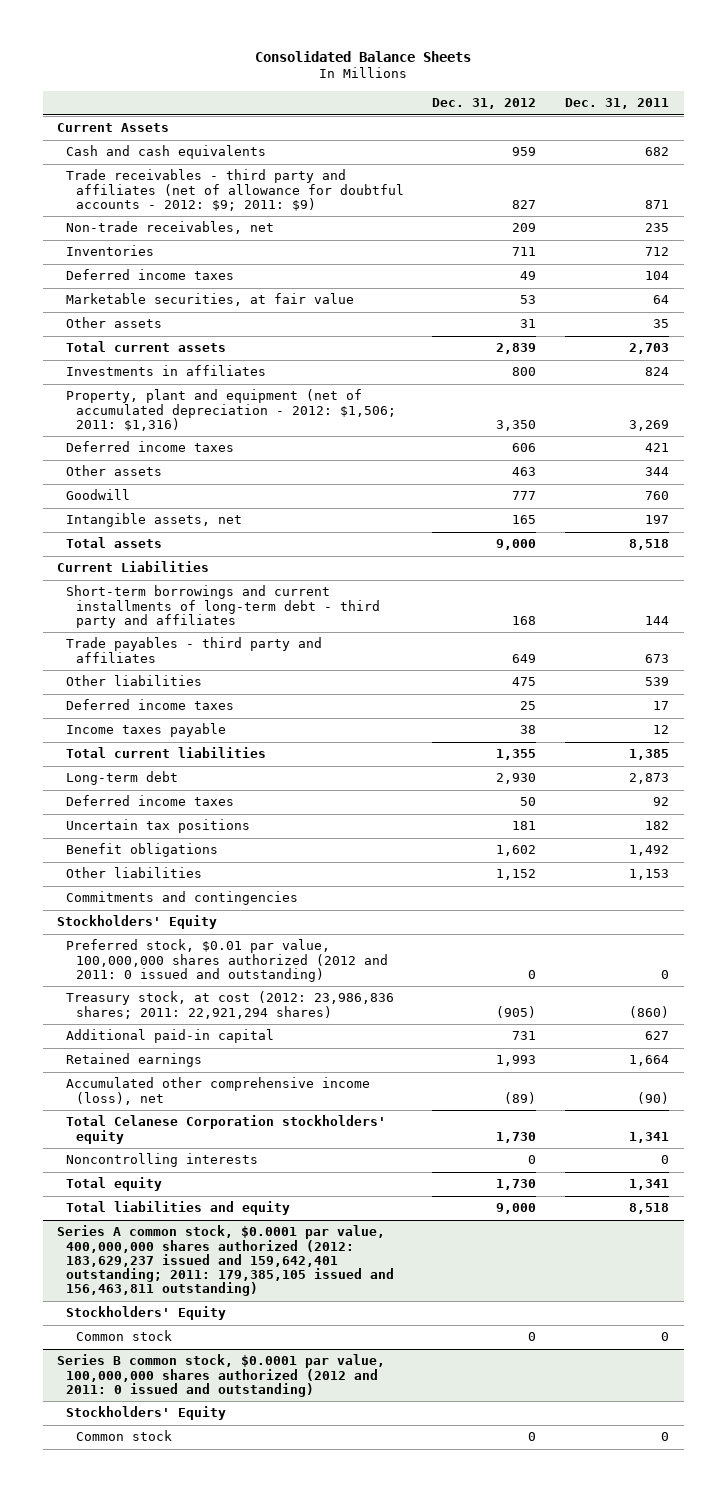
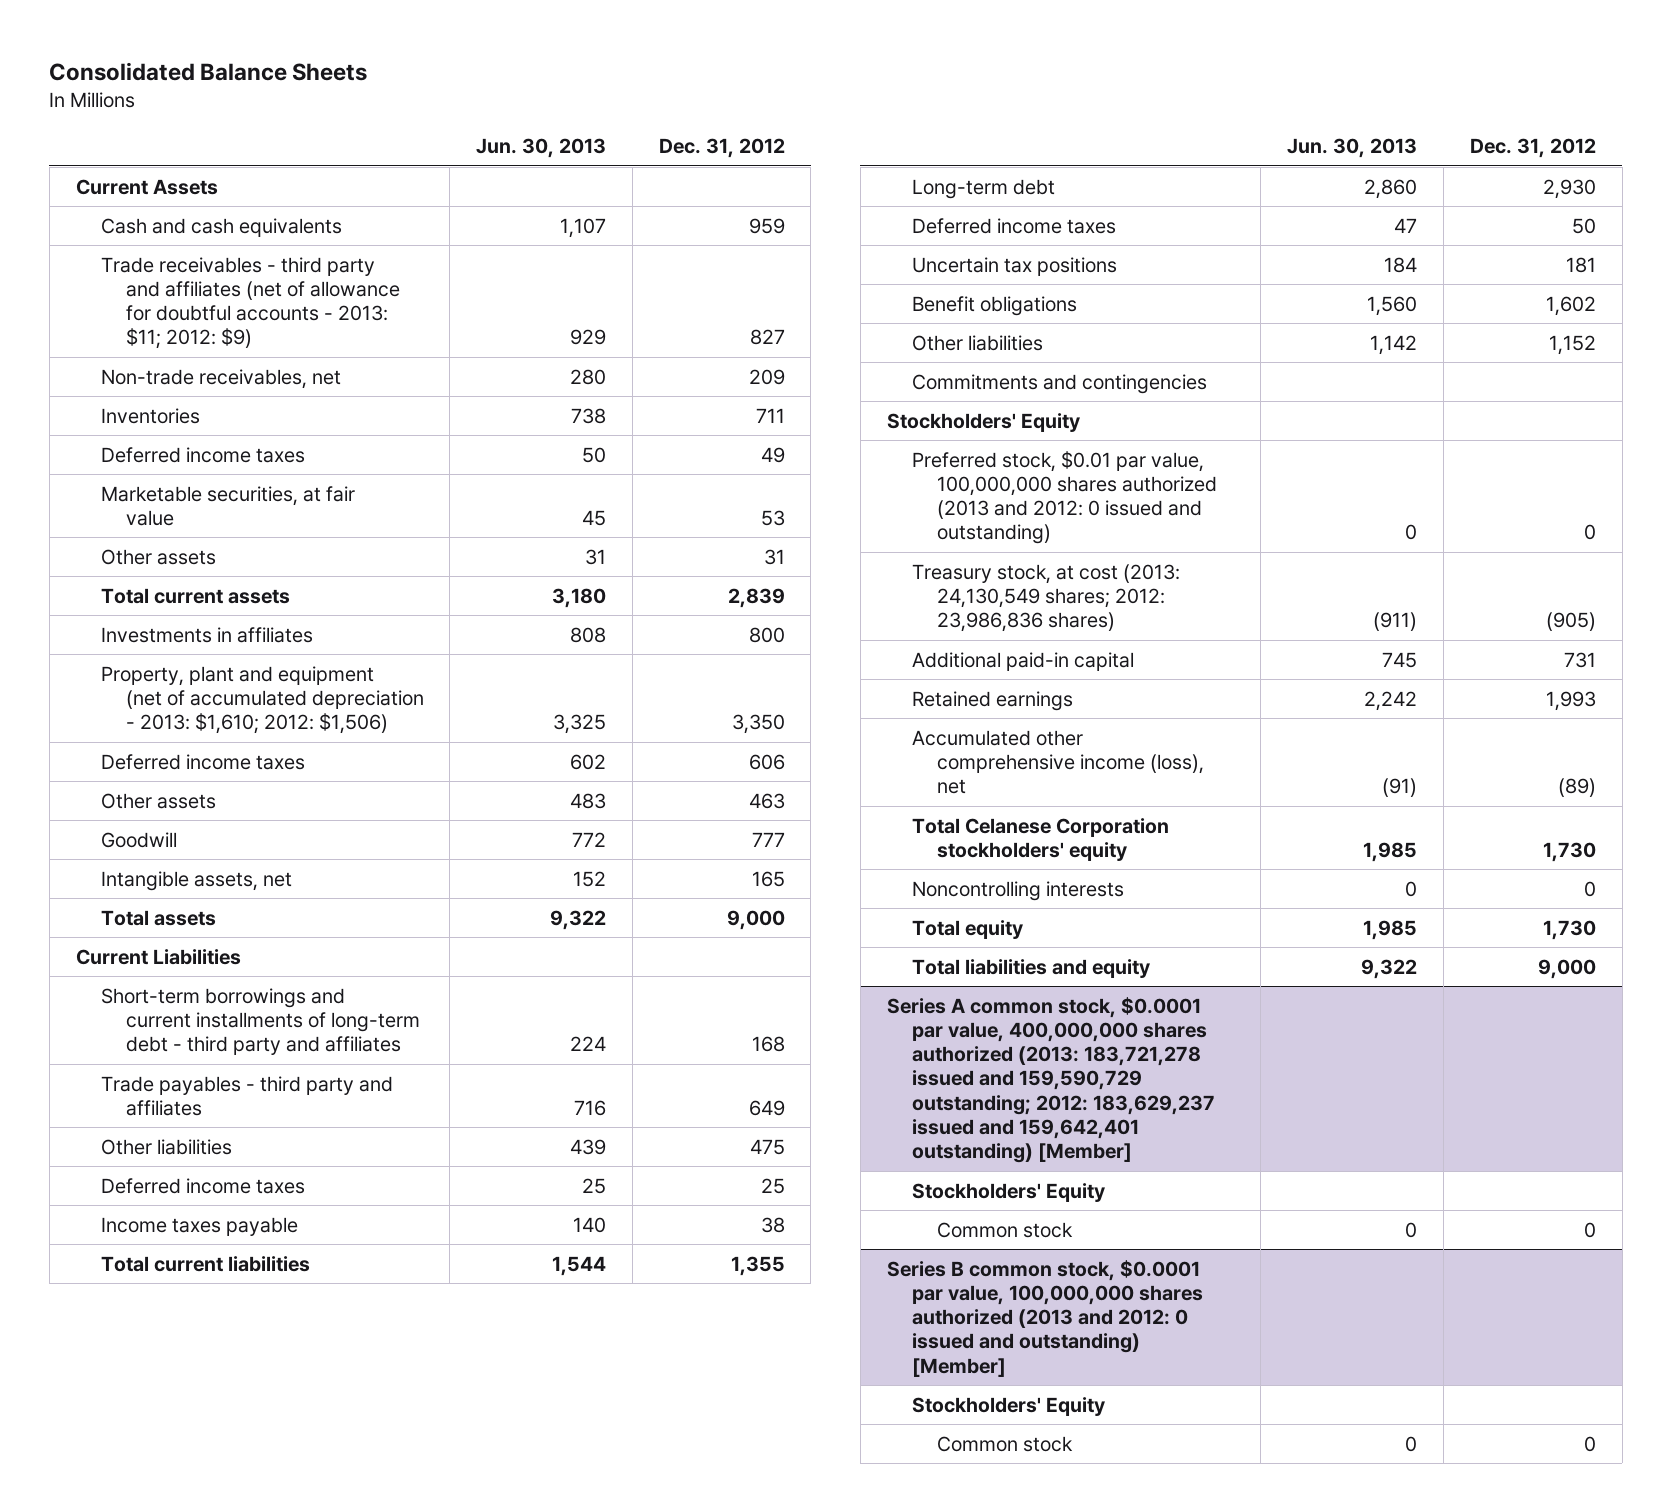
- | Dec. 31, 2012 | Dec. 31, 2011
+ | Jun. 30, 2013 | Dec. 31, 2012
- Trade receivables - third party and affiliates (net of allowance for doubtful accounts - 2012: $9; 2011: $9) | 827 | 871
+ Trade receivables - third party and affiliates (net of allowance for doubtful accounts - 2013: $11; 2012: $9) | 929 | 827
- Property, plant and equipment (net of accumulated depreciation - 2012: $1,506; 2011: $1,316) | 3,350 | 3,269
+ Property, plant and equipment (net of accumulated depreciation - 2013: $1,610; 2012: $1,506) | 3,325 | 3,350
- Preferred stock, $0.01 par value, 100,000,000 shares authorized (2012 and 2011: 0 issued and outstanding) | 0 | 0
- Treasury stock, at cost (2012: 23,986,836 shares; 2011: 22,921,294 shares) | (905) | (860)
+ Preferred stock, $0.01 par value, 100,000,000 shares authorized (2013 and 2012: 0 issued and outstanding) | 0 | 0
+ Treasury stock, at cost (2013: 24,130,549 shares; 2012: 23,986,836 shares) | (911) | (905)
- Series A common stock, $0.0001 par value, 400,000,000 shares authorized (2012: 183,629,237 issued and 159,642,401 outstanding; 2011: 179,385,105 issued and 156,463,811 outstanding)
+ Series A common stock, $0.0001 par value, 400,000,000 shares authorized (2013: 183,721,278 issued and 159,590,729 outstanding; 2012: 183,629,237 issued and 159,642,401 outstanding) [Member]
- Series B common stock, $0.0001 par value, 100,000,000 shares authorized (2012 and 2011: 0 issued and outstanding)
+ Series B common stock, $0.0001 par value, 100,000,000 shares authorized (2013 and 2012: 0 issued and outstanding) [Member]

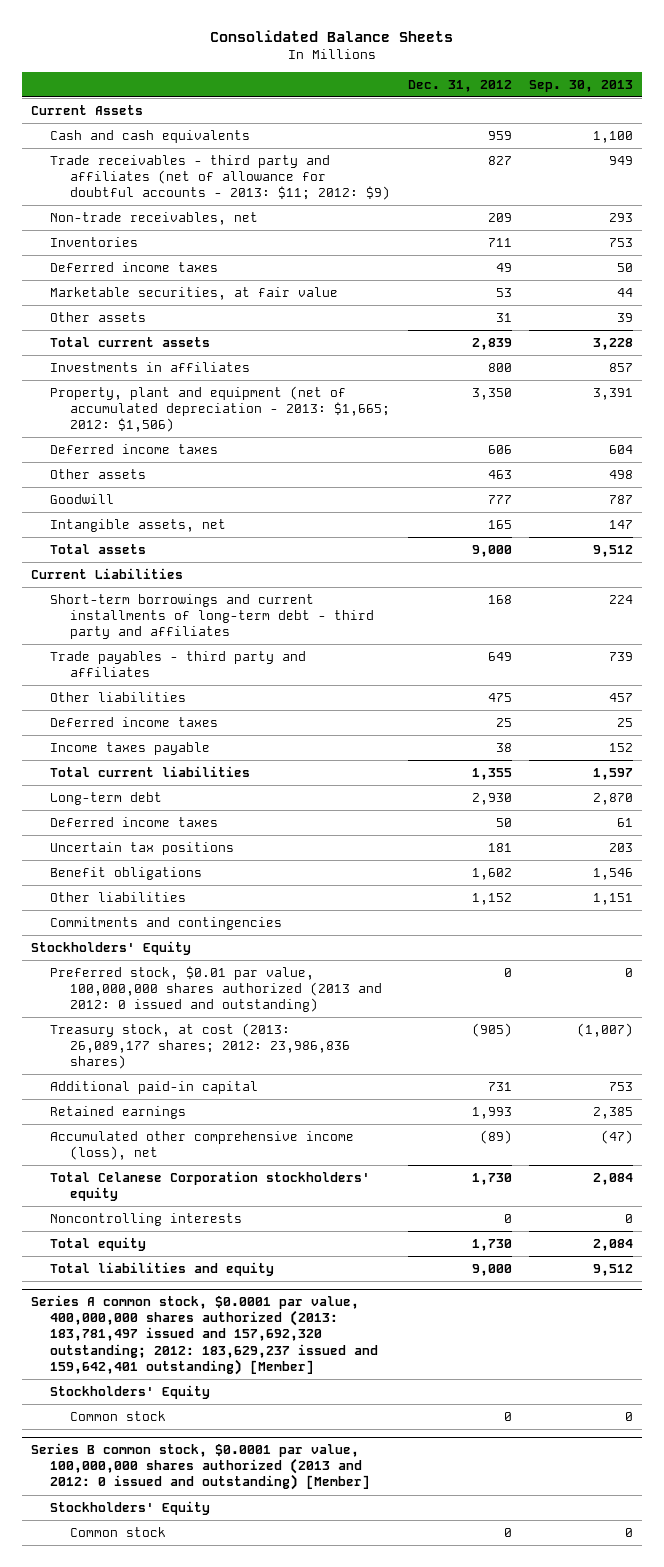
- | Jun. 30, 2013 | Dec. 31, 2012
+ | Dec. 31, 2012 | Sep. 30, 2013
- Property, plant and equipment (net of accumulated depreciation - 2013: $1,610; 2012: $1,506) | 3,325 | 3,350
+ Property, plant and equipment (net of accumulated depreciation - 2013: $1,665; 2012: $1,506) | 3,350 | 3,391
- Treasury stock, at cost (2013: 24,130,549 shares; 2012: 23,986,836 shares) | (911) | (905)
+ Treasury stock, at cost (2013: 26,089,177 shares; 2012: 23,986,836 shares) | (905) | (1,007)
- Series A common stock, $0.0001 par value, 400,000,000 shares authorized (2013: 183,721,278 issued and 159,590,729 outstanding; 2012: 183,629,237 issued and 159,642,401 outstanding) [Member]
+ Series A common stock, $0.0001 par value, 400,000,000 shares authorized (2013: 183,781,497 issued and 157,692,320 outstanding; 2012: 183,629,237 issued and 159,642,401 outstanding) [Member]

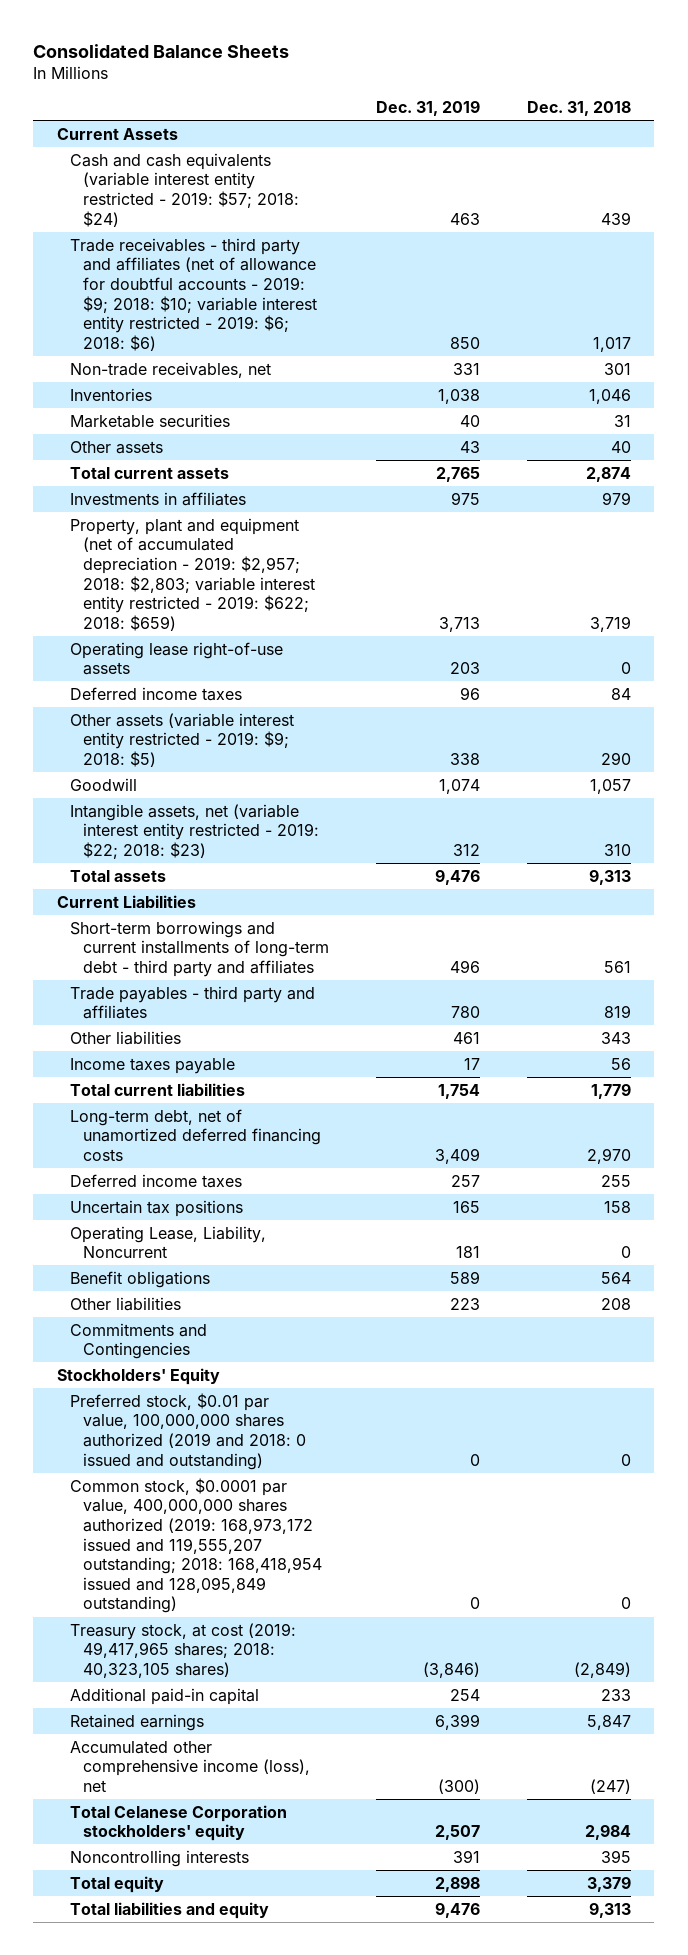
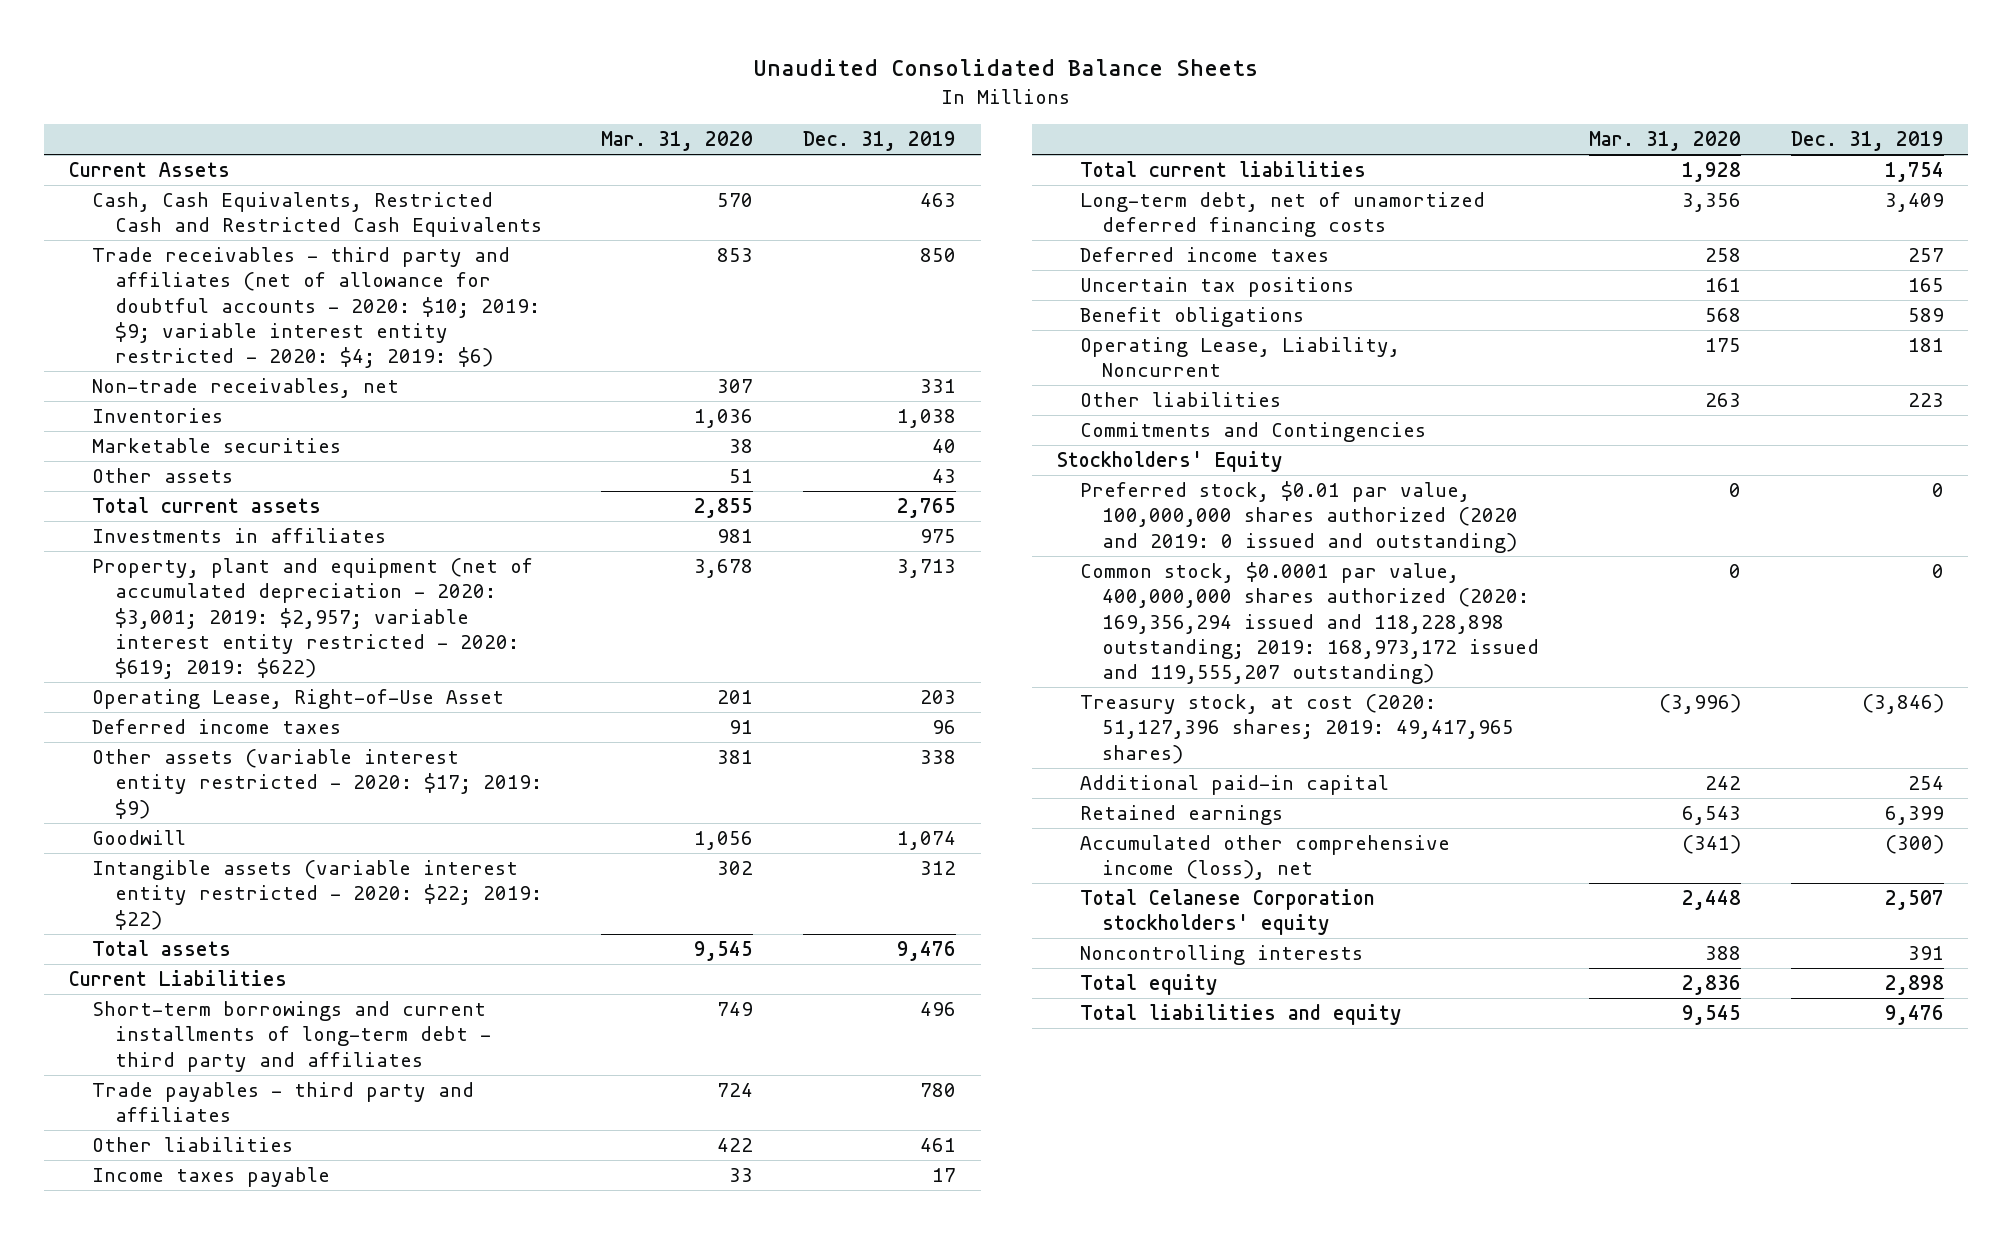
- Consolidated Balance Sheets
+ Unaudited Consolidated Balance Sheets
- | Dec. 31, 2019 | Dec. 31, 2018
+ | Mar. 31, 2020 | Dec. 31, 2019
- Cash and cash equivalents (variable interest entity restricted - 2019: $57; 2018: $24) | 463 | 439
- Trade receivables - third party and affiliates (net of allowance for doubtful accounts - 2019: $9; 2018: $10; variable interest entity restricted - 2019: $6; 2018: $6) | 850 | 1,017
+ Cash, Cash Equivalents, Restricted Cash and Restricted Cash Equivalents | 570 | 463
+ Trade receivables - third party and affiliates (net of allowance for doubtful accounts - 2020: $10; 2019: $9; variable interest entity restricted - 2020: $4; 2019: $6) | 853 | 850
- Property, plant and equipment (net of accumulated depreciation - 2019: $2,957; 2018: $2,803; variable interest entity restricted - 2019: $622; 2018: $659) | 3,713 | 3,719
- Operating lease right-of-use assets | 203 | 0
+ Property, plant and equipment (net of accumulated depreciation - 2020: $3,001; 2019: $2,957; variable interest entity restricted - 2020: $619; 2019: $622) | 3,678 | 3,713
+ Operating Lease, Right-of-Use Asset | 201 | 203
- Other assets (variable interest entity restricted - 2019: $9; 2018: $5) | 338 | 290
+ Other assets (variable interest entity restricted - 2020: $17; 2019: $9) | 381 | 338
- Intangible assets, net (variable interest entity restricted - 2019: $22; 2018: $23) | 312 | 310
+ Intangible assets (variable interest entity restricted - 2020: $22; 2019: $22) | 302 | 312
moved down: Operating Lease, Liability, Noncurrent | 175 | 181
- Preferred stock, $0.01 par value, 100,000,000 shares authorized (2019 and 2018: 0 issued and outstanding) | 0 | 0
- Common stock, $0.0001 par value, 400,000,000 shares authorized (2019: 168,973,172 issued and 119,555,207 outstanding; 2018: 168,418,954 issued and 128,095,849 outstanding) | 0 | 0
- Treasury stock, at cost (2019: 49,417,965 shares; 2018: 40,323,105 shares) | (3,846) | (2,849)
+ Preferred stock, $0.01 par value, 100,000,000 shares authorized (2020 and 2019: 0 issued and outstanding) | 0 | 0
+ Common stock, $0.0001 par value, 400,000,000 shares authorized (2020: 169,356,294 issued and 118,228,898 outstanding; 2019: 168,973,172 issued and 119,555,207 outstanding) | 0 | 0
+ Treasury stock, at cost (2020: 51,127,396 shares; 2019: 49,417,965 shares) | (3,996) | (3,846)

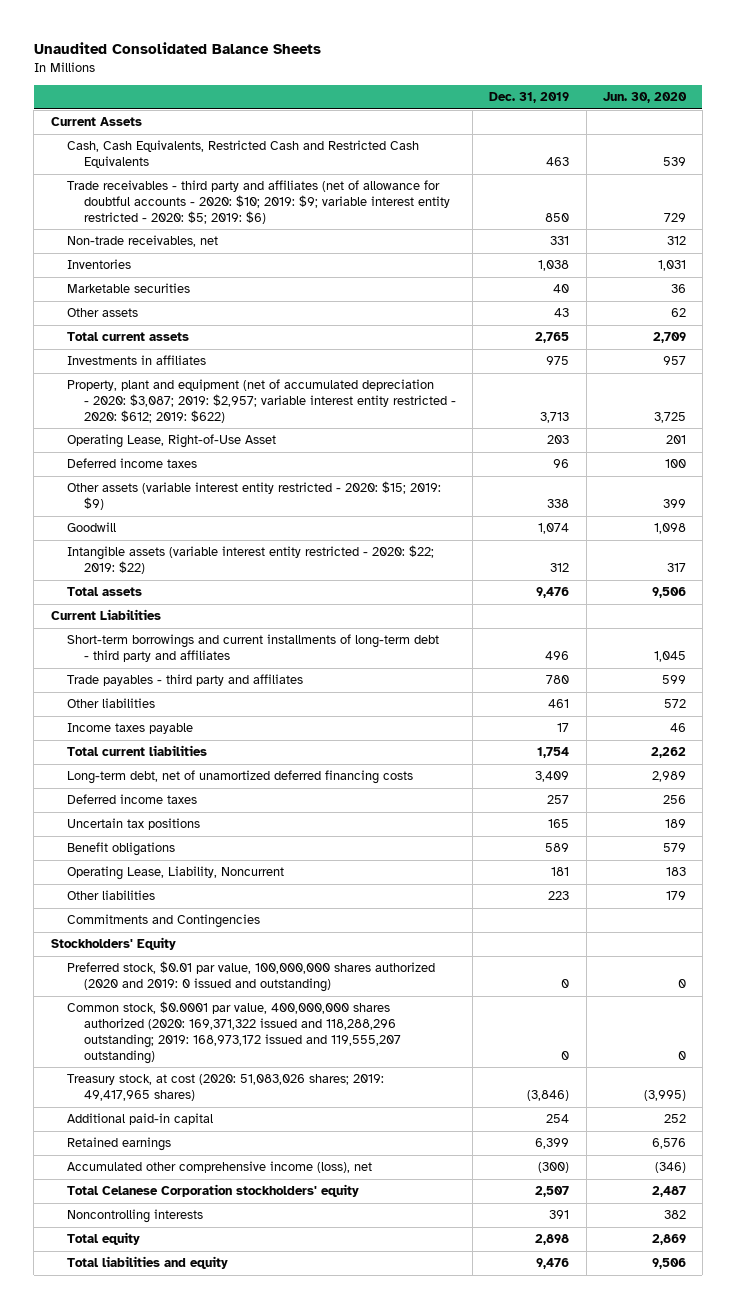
- | Mar. 31, 2020 | Dec. 31, 2019
+ | Dec. 31, 2019 | Jun. 30, 2020
- Trade receivables - third party and affiliates (net of allowance for doubtful accounts - 2020: $10; 2019: $9; variable interest entity restricted - 2020: $4; 2019: $6) | 853 | 850
+ Trade receivables - third party and affiliates (net of allowance for doubtful accounts - 2020: $10; 2019: $9; variable interest entity restricted - 2020: $5; 2019: $6) | 850 | 729
- Property, plant and equipment (net of accumulated depreciation - 2020: $3,001; 2019: $2,957; variable interest entity restricted - 2020: $619; 2019: $622) | 3,678 | 3,713
+ Property, plant and equipment (net of accumulated depreciation - 2020: $3,087; 2019: $2,957; variable interest entity restricted - 2020: $612; 2019: $622) | 3,713 | 3,725
- Other assets (variable interest entity restricted - 2020: $17; 2019: $9) | 381 | 338
+ Other assets (variable interest entity restricted - 2020: $15; 2019: $9) | 338 | 399
- Common stock, $0.0001 par value, 400,000,000 shares authorized (2020: 169,356,294 issued and 118,228,898 outstanding; 2019: 168,973,172 issued and 119,555,207 outstanding) | 0 | 0
- Treasury stock, at cost (2020: 51,127,396 shares; 2019: 49,417,965 shares) | (3,996) | (3,846)
+ Common stock, $0.0001 par value, 400,000,000 shares authorized (2020: 169,371,322 issued and 118,288,296 outstanding; 2019: 168,973,172 issued and 119,555,207 outstanding) | 0 | 0
+ Treasury stock, at cost (2020: 51,083,026 shares; 2019: 49,417,965 shares) | (3,846) | (3,995)

